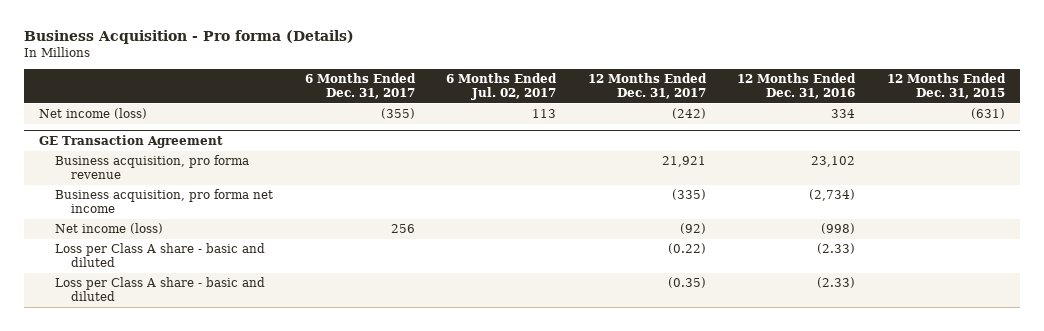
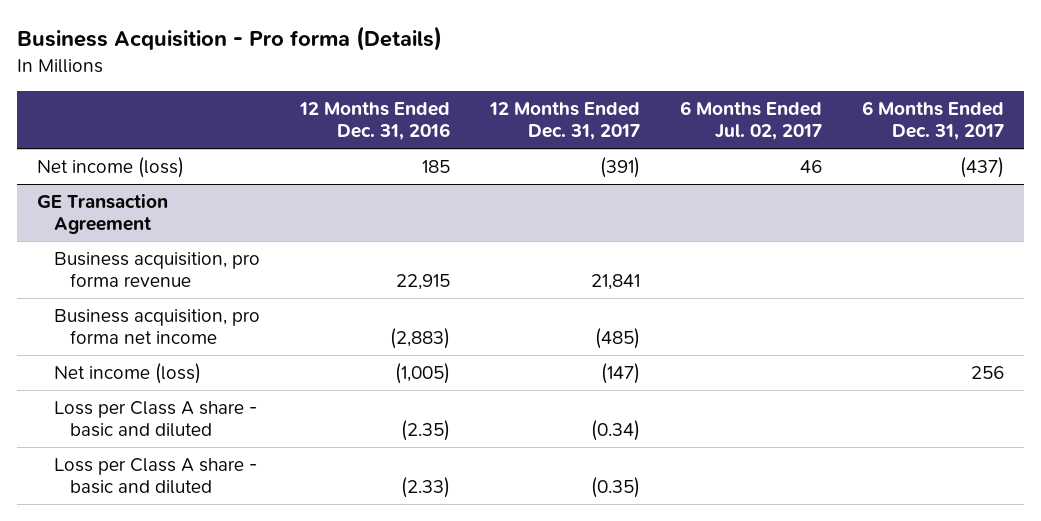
- | 6 Months Ended Dec. 31, 2017 | 6 Months Ended Jul. 02, 2017 | 12 Months Ended Dec. 31, 2017 | 12 Months Ended Dec. 31, 2016 | 12 Months Ended Dec. 31, 2015
+ | 12 Months Ended Dec. 31, 2016 | 12 Months Ended Dec. 31, 2017 | 6 Months Ended Jul. 02, 2017 | 6 Months Ended Dec. 31, 2017
- Net income (loss) | (355) | 113 | (242) | 334 | (631)
+ Net income (loss) | 185 | (391) | 46 | (437)
@ GE Transaction Agreement
- Business acquisition, pro forma revenue | | | 21,921 | 23,102 |
- Business acquisition, pro forma net income | | | (335) | (2,734) |
- Net income (loss) | 256 | | (92) | (998) |
- Loss per Class A share - basic and diluted | | | (0.22) | (2.33) |
+ Business acquisition, pro forma revenue | 22,915 | 21,841 | |
+ Business acquisition, pro forma net income | (2,883) | (485) | |
+ Net income (loss) | (1,005) | (147) | | 256
+ Loss per Class A share - basic and diluted | (2.35) | (0.34) | |

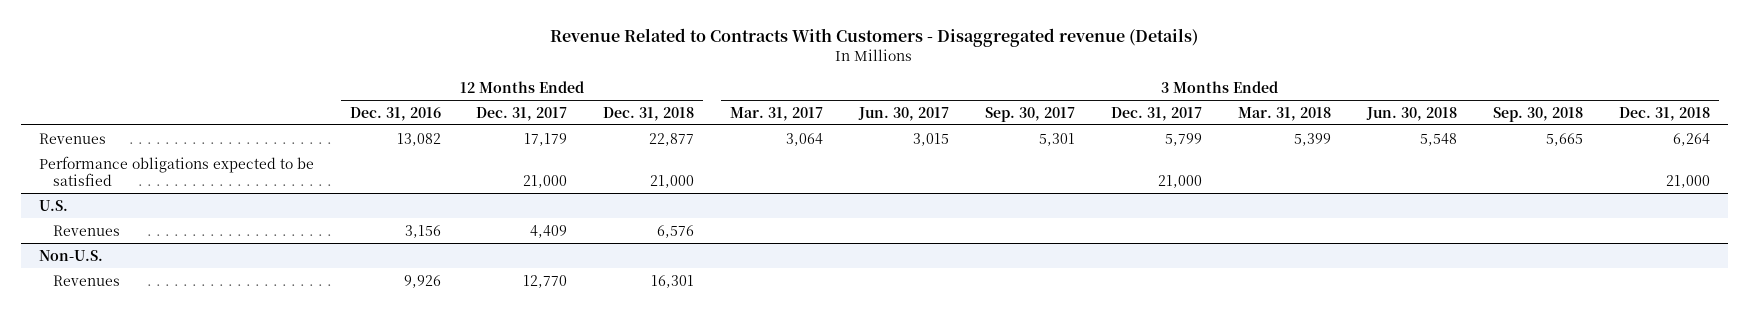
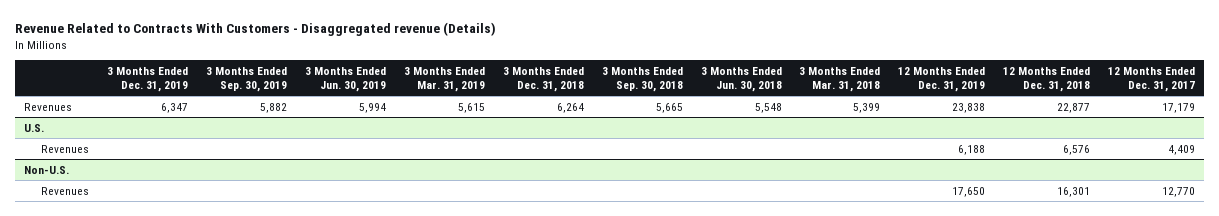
- | 12 Months Ended Dec. 31, 2016 | 12 Months Ended Dec. 31, 2017 | 12 Months Ended Dec. 31, 2018 | 3 Months Ended Mar. 31, 2017 | 3 Months Ended Jun. 30, 2017 | 3 Months Ended Sep. 30, 2017 | 3 Months Ended Dec. 31, 2017 | 3 Months Ended Mar. 31, 2018 | 3 Months Ended Jun. 30, 2018 | 3 Months Ended Sep. 30, 2018 | 3 Months Ended Dec. 31, 2018
+ | 3 Months Ended Dec. 31, 2019 | 3 Months Ended Sep. 30, 2019 | 3 Months Ended Jun. 30, 2019 | 3 Months Ended Mar. 31, 2019 | 3 Months Ended Dec. 31, 2018 | 3 Months Ended Sep. 30, 2018 | 3 Months Ended Jun. 30, 2018 | 3 Months Ended Mar. 31, 2018 | 12 Months Ended Dec. 31, 2019 | 12 Months Ended Dec. 31, 2018 | 12 Months Ended Dec. 31, 2017
- Performance obligations expected to be satisfied | | 21,000 | 21,000 | | | | 21,000 | | | | 21,000

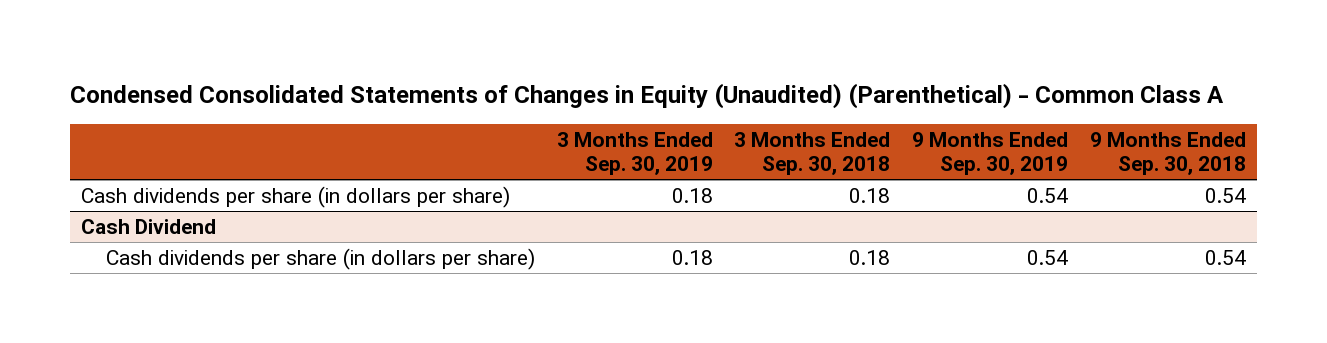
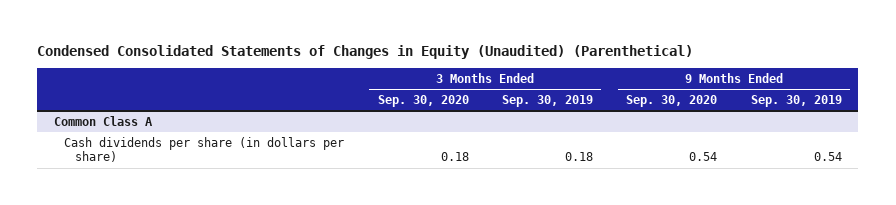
- Condensed Consolidated Statements of Changes in Equity (Unaudited) (Parenthetical) - Common Class A
+ Condensed Consolidated Statements of Changes in Equity (Unaudited) (Parenthetical)
- | 3 Months Ended Sep. 30, 2019 | 3 Months Ended Sep. 30, 2018 | 9 Months Ended Sep. 30, 2019 | 9 Months Ended Sep. 30, 2018
+ | 3 Months Ended Sep. 30, 2020 | 3 Months Ended Sep. 30, 2019 | 9 Months Ended Sep. 30, 2020 | 9 Months Ended Sep. 30, 2019
- Cash dividends per share (in dollars per share) | 0.18 | 0.18 | 0.54 | 0.54
- Cash Dividend
+ Common Class A

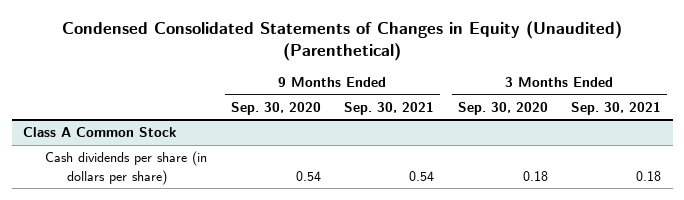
- | 3 Months Ended Sep. 30, 2020 | 3 Months Ended Sep. 30, 2019 | 9 Months Ended Sep. 30, 2020 | 9 Months Ended Sep. 30, 2019
+ | 9 Months Ended Sep. 30, 2020 | 9 Months Ended Sep. 30, 2021 | 3 Months Ended Sep. 30, 2020 | 3 Months Ended Sep. 30, 2021
- Common Class A
+ Class A Common Stock

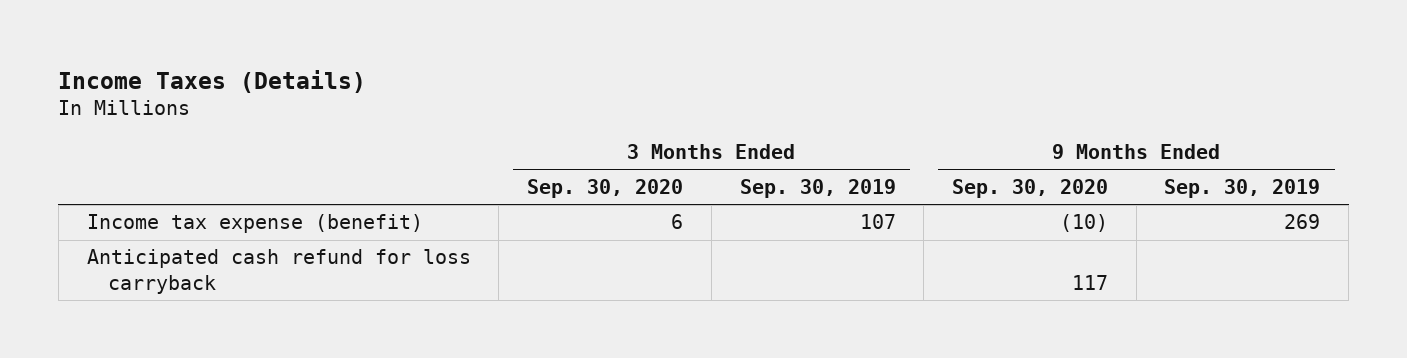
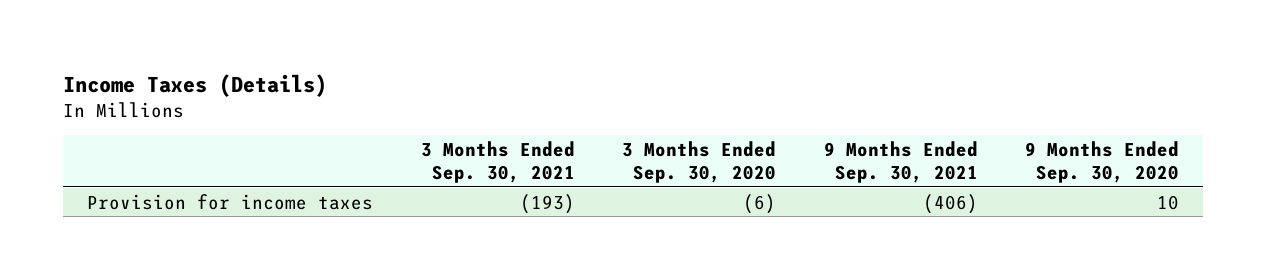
- | 3 Months Ended Sep. 30, 2020 | 3 Months Ended Sep. 30, 2019 | 9 Months Ended Sep. 30, 2020 | 9 Months Ended Sep. 30, 2019
+ | 3 Months Ended Sep. 30, 2021 | 3 Months Ended Sep. 30, 2020 | 9 Months Ended Sep. 30, 2021 | 9 Months Ended Sep. 30, 2020
- Income tax expense (benefit) | 6 | 107 | (10) | 269
- Anticipated cash refund for loss carryback | | | 117 |
+ Provision for income taxes | (193) | (6) | (406) | 10

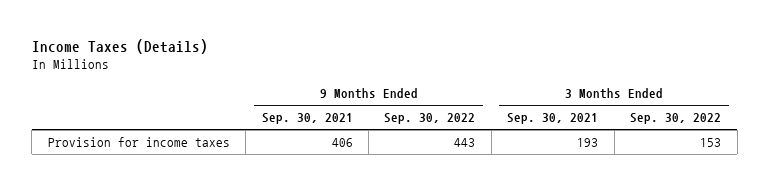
- | 3 Months Ended Sep. 30, 2021 | 3 Months Ended Sep. 30, 2020 | 9 Months Ended Sep. 30, 2021 | 9 Months Ended Sep. 30, 2020
+ | 9 Months Ended Sep. 30, 2021 | 9 Months Ended Sep. 30, 2022 | 3 Months Ended Sep. 30, 2021 | 3 Months Ended Sep. 30, 2022
- Provision for income taxes | (193) | (6) | (406) | 10
+ Provision for income taxes | 406 | 443 | 193 | 153

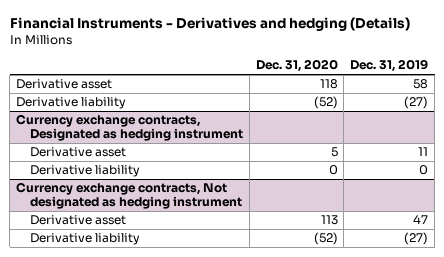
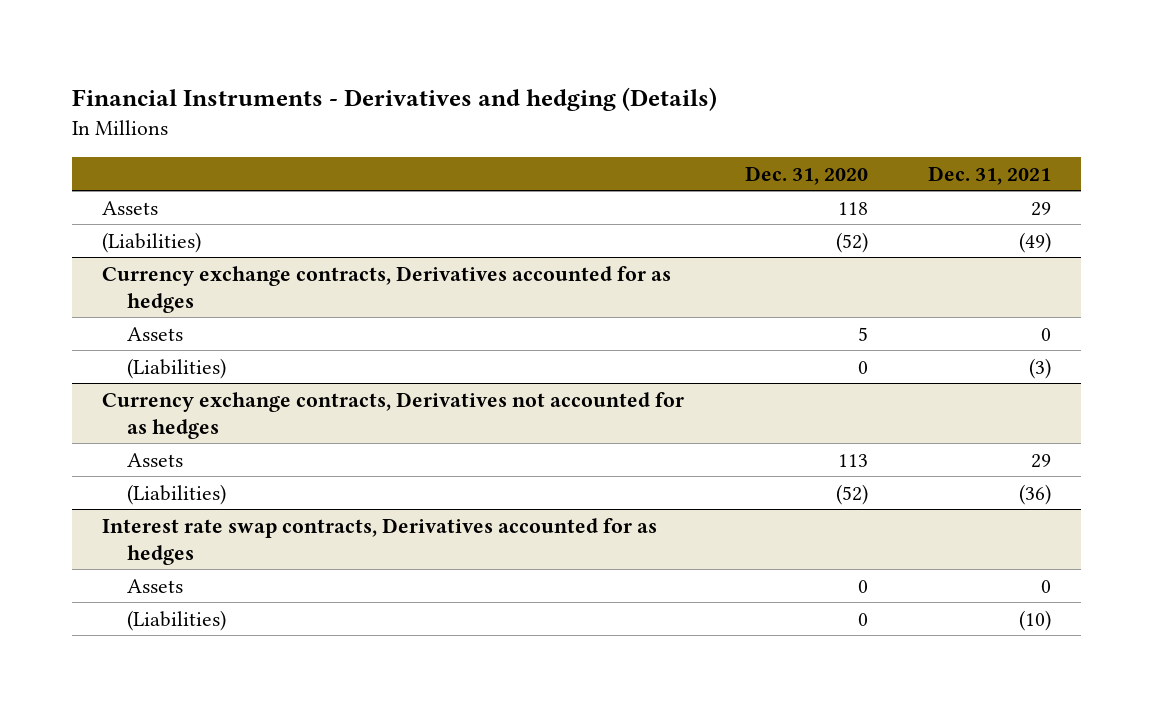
- | Dec. 31, 2020 | Dec. 31, 2019
+ | Dec. 31, 2020 | Dec. 31, 2021
- Derivative asset | 118 | 58
- Derivative liability | (52) | (27)
- Currency exchange contracts, Designated as hedging instrument
- Derivative asset | 5 | 11
- Derivative liability | 0 | 0
- Currency exchange contracts, Not designated as hedging instrument
- Derivative asset | 113 | 47
- Derivative liability | (52) | (27)
+ Assets | 118 | 29
+ (Liabilities) | (52) | (49)
+ Currency exchange contracts, Derivatives accounted for as hedges
+ Assets | 5 | 0
+ (Liabilities) | 0 | (3)
+ Currency exchange contracts, Derivatives not accounted for as hedges
+ Assets | 113 | 29
+ (Liabilities) | (52) | (36)
+ Interest rate swap contracts, Derivatives accounted for as hedges
+ Assets | 0 | 0
+ (Liabilities) | 0 | (10)

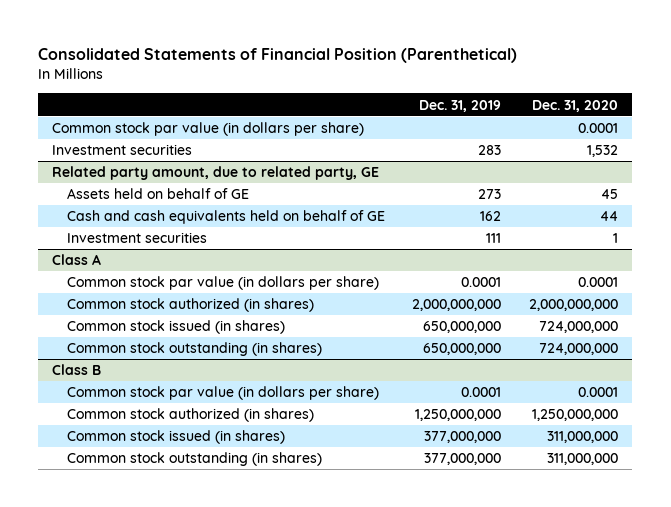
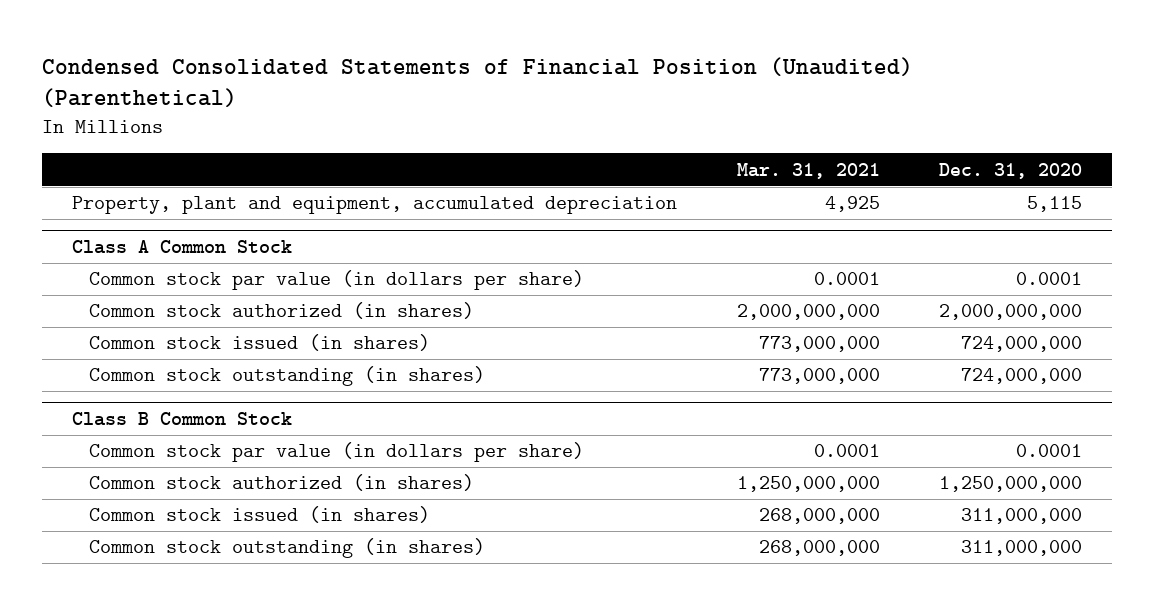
- Consolidated Statements of Financial Position (Parenthetical)
+ Condensed Consolidated Statements of Financial Position (Unaudited) (Parenthetical)
- | Dec. 31, 2019 | Dec. 31, 2020
+ | Mar. 31, 2021 | Dec. 31, 2020
- Common stock par value (in dollars per share) | | 0.0001
- Investment securities | 283 | 1,532
- Related party amount, due to related party, GE
- Assets held on behalf of GE | 273 | 45
- Cash and cash equivalents held on behalf of GE | 162 | 44
- Investment securities | 111 | 1
- Class A
+ Property, plant and equipment, accumulated depreciation | 4,925 | 5,115
+ Class A Common Stock
- Class B
+ Class B Common Stock

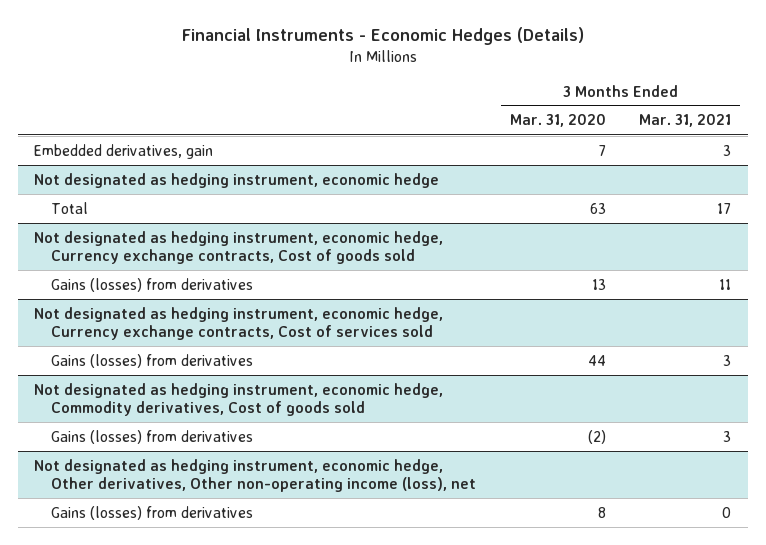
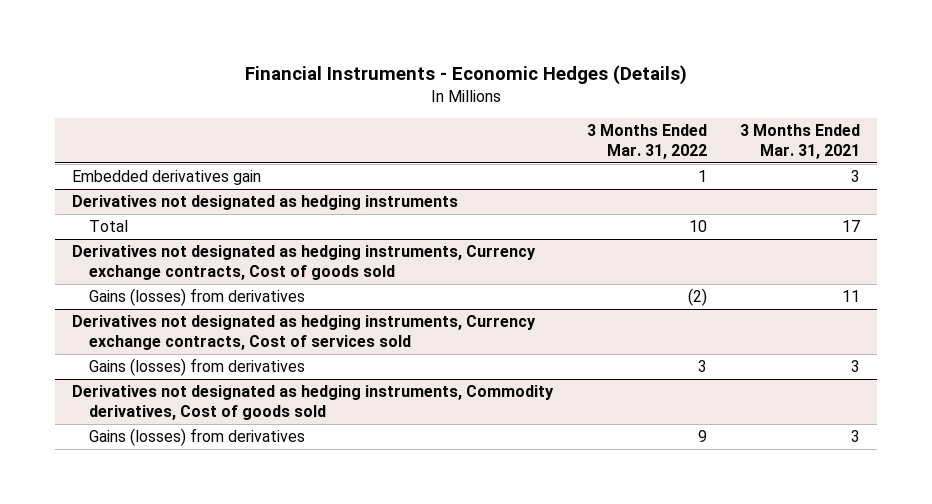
- | 3 Months Ended Mar. 31, 2020 | 3 Months Ended Mar. 31, 2021
+ | 3 Months Ended Mar. 31, 2022 | 3 Months Ended Mar. 31, 2021
- Embedded derivatives, gain | 7 | 3
- Not designated as hedging instrument, economic hedge
+ Embedded derivatives gain | 1 | 3
+ Derivatives not designated as hedging instruments
- Not designated as hedging instrument, economic hedge, Currency exchange contracts, Cost of goods sold
+ Derivatives not designated as hedging instruments, Currency exchange contracts, Cost of goods sold
- Not designated as hedging instrument, economic hedge, Currency exchange contracts, Cost of services sold
+ Derivatives not designated as hedging instruments, Currency exchange contracts, Cost of services sold
- Not designated as hedging instrument, economic hedge, Commodity derivatives, Cost of goods sold
+ Derivatives not designated as hedging instruments, Commodity derivatives, Cost of goods sold
- Not designated as hedging instrument, economic hedge, Other derivatives, Other non-operating income (loss), net
- Gains (losses) from derivatives | 8 | 0

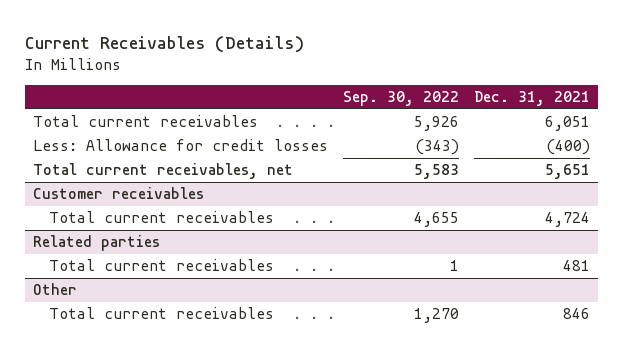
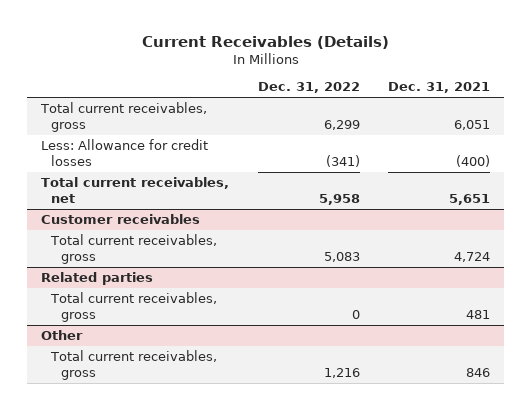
- | Sep. 30, 2022 | Dec. 31, 2021
+ | Dec. 31, 2022 | Dec. 31, 2021
- Total current receivables | 5,926 | 6,051
+ Total current receivables, gross | 6,299 | 6,051
@ Customer receivables
- Total current receivables | 4,655 | 4,724
+ Total current receivables, gross | 5,083 | 4,724
@ Related parties
- Total current receivables | 1 | 481
+ Total current receivables, gross | 0 | 481
@ Other
- Total current receivables | 1,270 | 846
+ Total current receivables, gross | 1,216 | 846

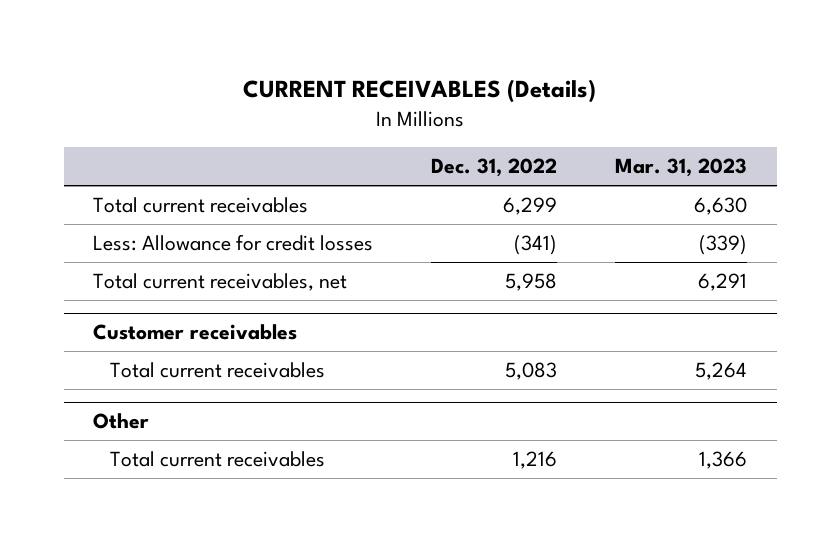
- Current Receivables (Details)
+ CURRENT RECEIVABLES (Details)
- | Dec. 31, 2022 | Dec. 31, 2021
+ | Dec. 31, 2022 | Mar. 31, 2023
- Total current receivables, gross | 6,299 | 6,051
+ Total current receivables | 6,299 | 6,630
@ Customer receivables
- Total current receivables, gross | 5,083 | 4,724
- Related parties
- Total current receivables, gross | 0 | 481
@ Customer receivables
+ Total current receivables | 5,083 | 5,264
@ Other
- Total current receivables, gross | 1,216 | 846
+ Total current receivables | 1,216 | 1,366

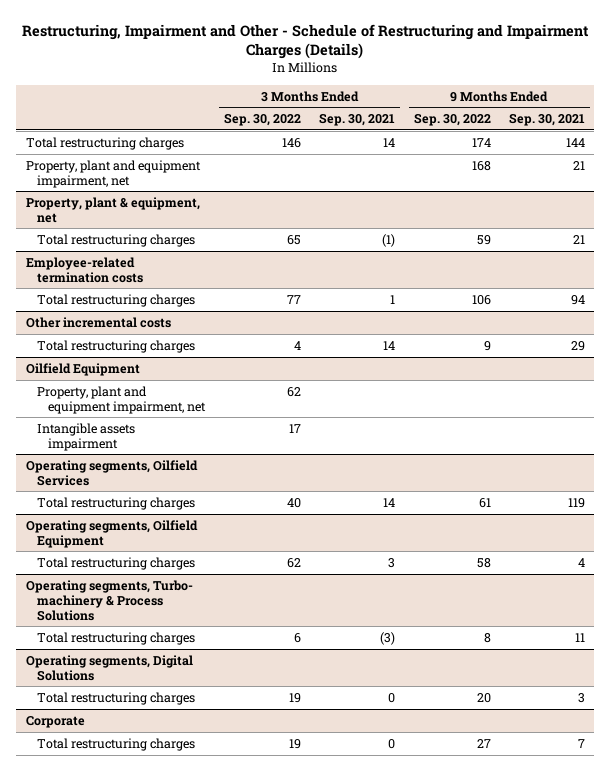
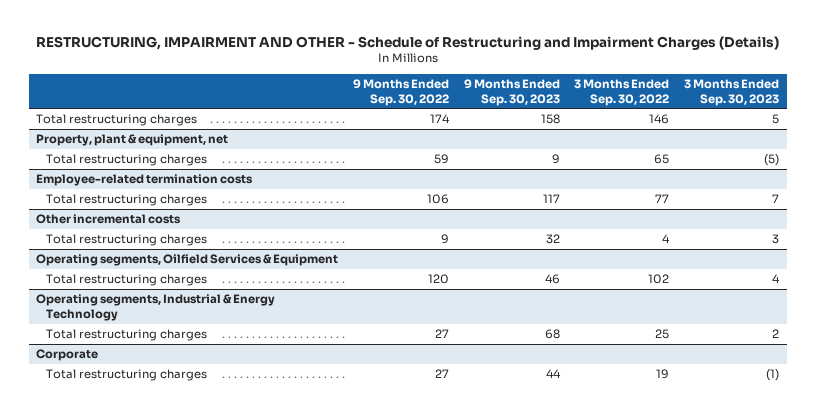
- Restructuring, Impairment and Other - Schedule of Restructuring and Impairment Charges (Details)
+ RESTRUCTURING, IMPAIRMENT AND OTHER - Schedule of Restructuring and Impairment Charges (Details)
- | 3 Months Ended Sep. 30, 2022 | 3 Months Ended Sep. 30, 2021 | 9 Months Ended Sep. 30, 2022 | 9 Months Ended Sep. 30, 2021
+ | 9 Months Ended Sep. 30, 2022 | 9 Months Ended Sep. 30, 2023 | 3 Months Ended Sep. 30, 2022 | 3 Months Ended Sep. 30, 2023
- Property, plant and equipment impairment, net | | | 168 | 21
- Oilfield Equipment
- Property, plant and equipment impairment, net | 62 | | |
- Intangible assets impairment | 17 | | |
- Operating segments, Oilfield Services
- Total restructuring charges | 40 | 14 | 61 | 119
- Operating segments, Oilfield Equipment
- Total restructuring charges | 62 | 3 | 58 | 4
- Operating segments, Turbo- machinery & Process Solutions
- Total restructuring charges | 6 | (3) | 8 | 11
- Operating segments, Digital Solutions
- Total restructuring charges | 19 | 0 | 20 | 3
+ Operating segments, Oilfield Services & Equipment
+ Total restructuring charges | 120 | 46 | 102 | 4
+ Operating segments, Industrial & Energy Technology
+ Total restructuring charges | 27 | 68 | 25 | 2

